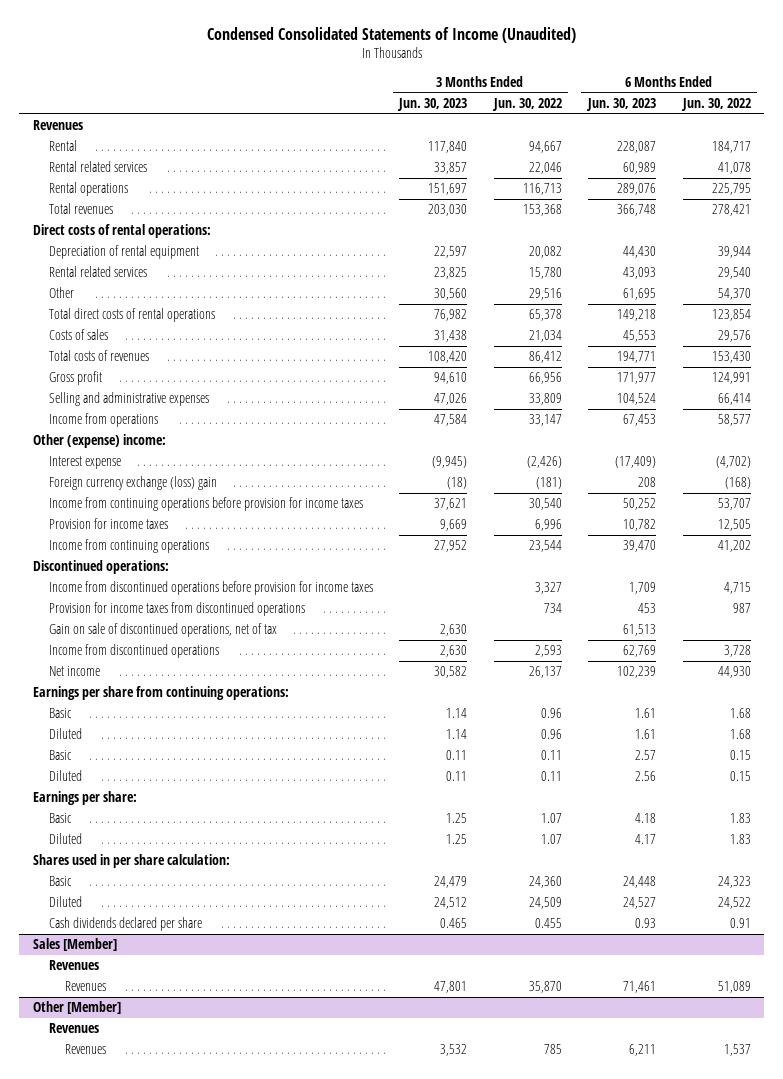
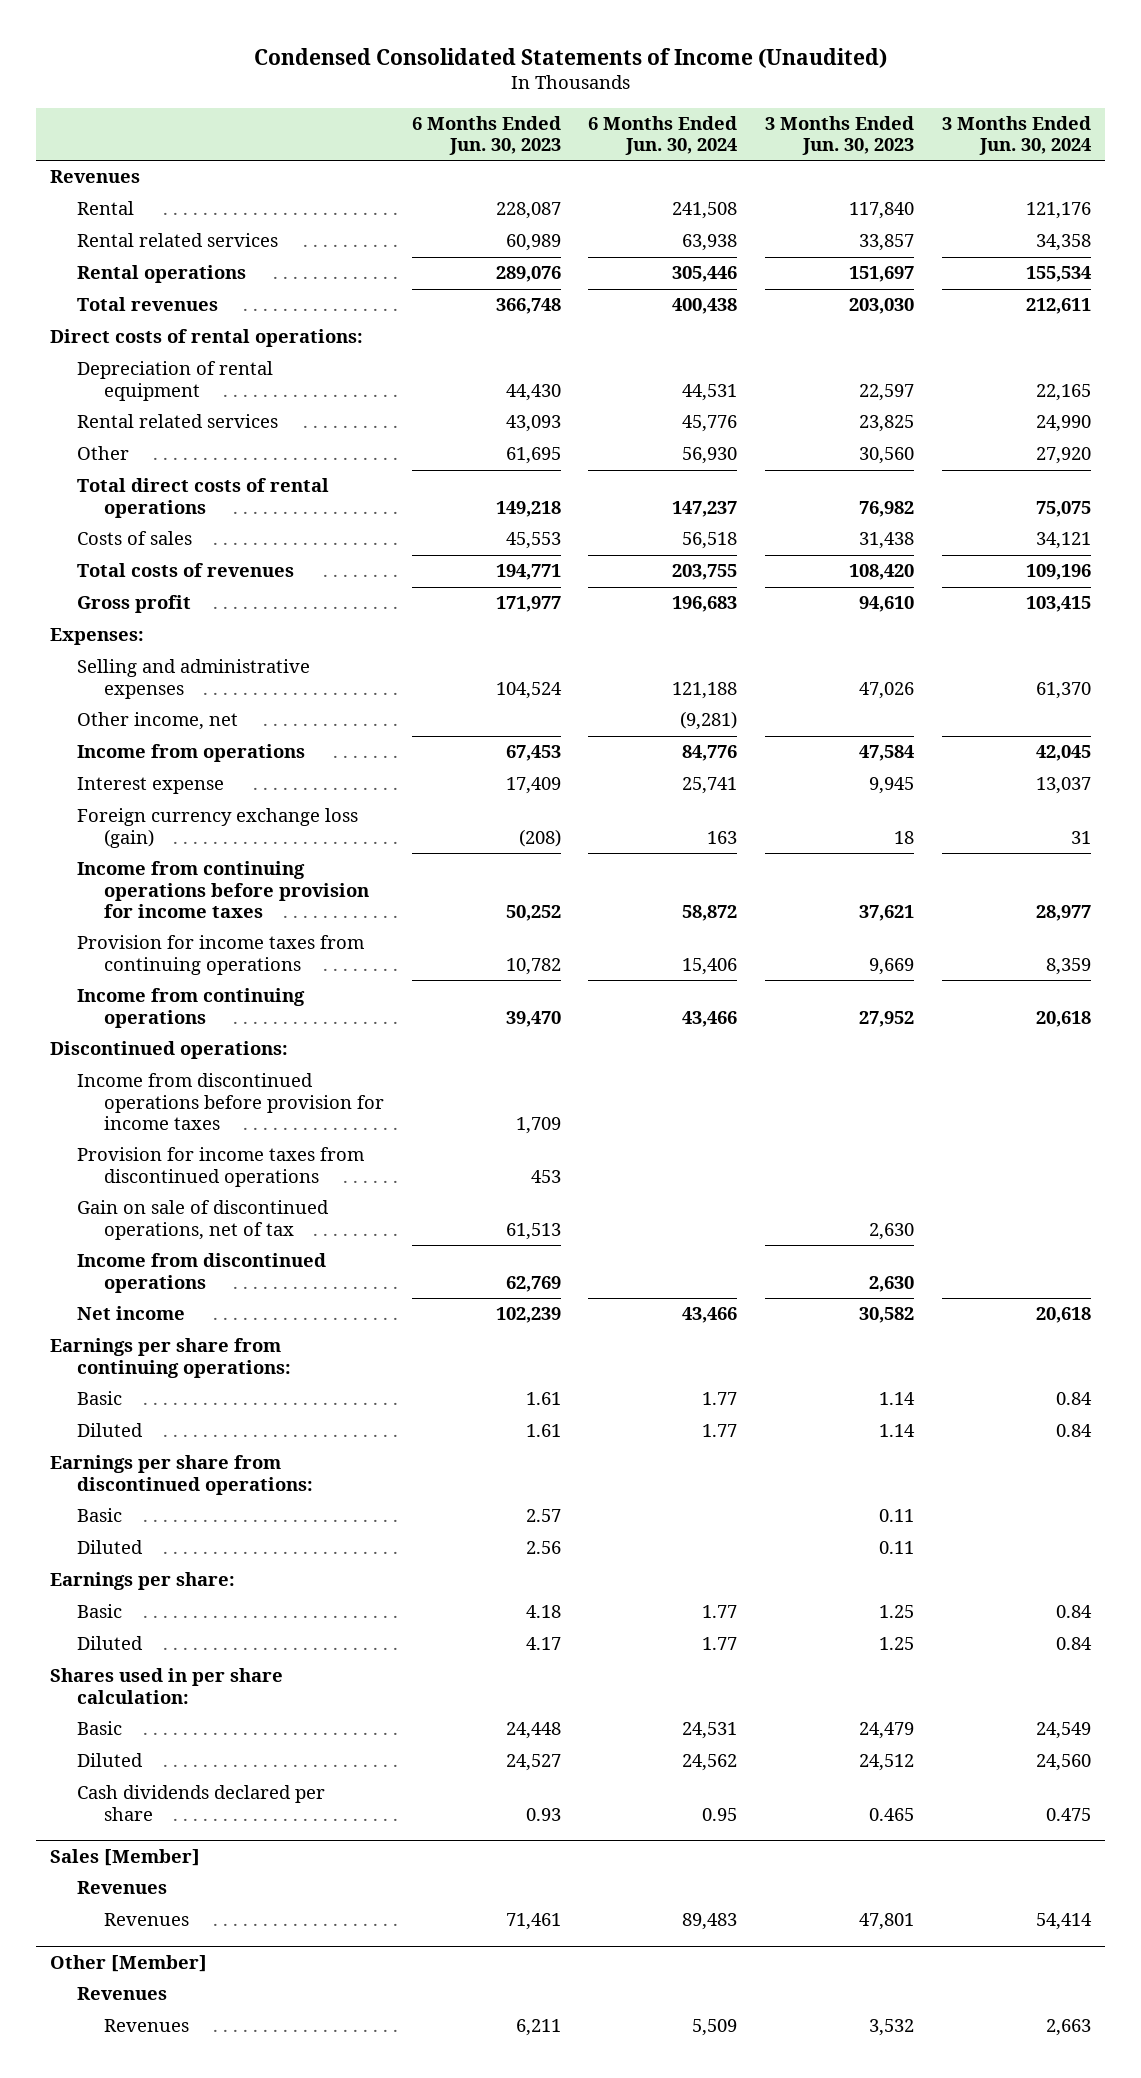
- | 3 Months Ended Jun. 30, 2023 | 3 Months Ended Jun. 30, 2022 | 6 Months Ended Jun. 30, 2023 | 6 Months Ended Jun. 30, 2022
+ | 6 Months Ended Jun. 30, 2023 | 6 Months Ended Jun. 30, 2024 | 3 Months Ended Jun. 30, 2023 | 3 Months Ended Jun. 30, 2024
+ Expenses:
+ Other income, net | | (9,281) | |
- Other (expense) income:
- Interest expense | (9,945) | (2,426) | (17,409) | (4,702)
- Foreign currency exchange (loss) gain | (18) | (181) | 208 | (168)
+ Interest expense | 17,409 | 25,741 | 9,945 | 13,037
+ Foreign currency exchange loss (gain) | (208) | 163 | 18 | 31
- Provision for income taxes | 9,669 | 6,996 | 10,782 | 12,505
+ Provision for income taxes from continuing operations | 10,782 | 15,406 | 9,669 | 8,359
+ Earnings per share from discontinued operations:

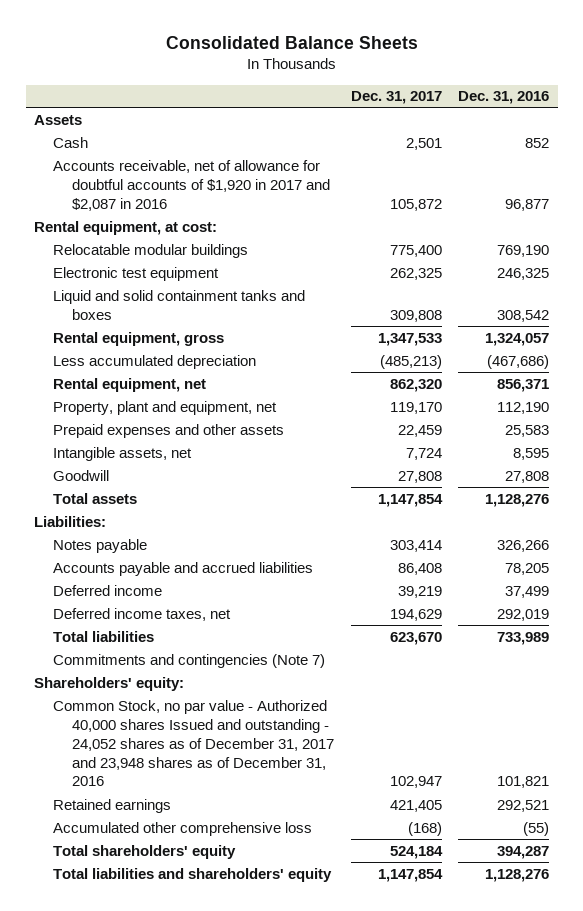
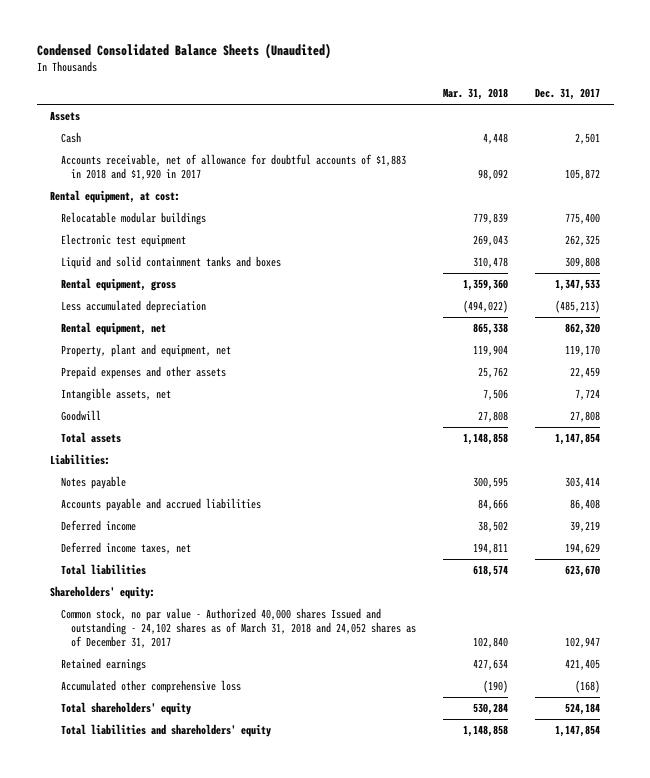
- Consolidated Balance Sheets
+ Condensed Consolidated Balance Sheets (Unaudited)
- | Dec. 31, 2017 | Dec. 31, 2016
+ | Mar. 31, 2018 | Dec. 31, 2017
- Accounts receivable, net of allowance for doubtful accounts of $1,920 in 2017 and $2,087 in 2016 | 105,872 | 96,877
+ Accounts receivable, net of allowance for doubtful accounts of $1,883 in 2018 and $1,920 in 2017 | 98,092 | 105,872
- Commitments and contingencies (Note 7)
- Common Stock, no par value - Authorized 40,000 shares Issued and outstanding - 24,052 shares as of December 31, 2017 and 23,948 shares as of December 31, 2016 | 102,947 | 101,821
+ Common stock, no par value - Authorized 40,000 shares Issued and outstanding - 24,102 shares as of March 31, 2018 and 24,052 shares as of December 31, 2017 | 102,840 | 102,947

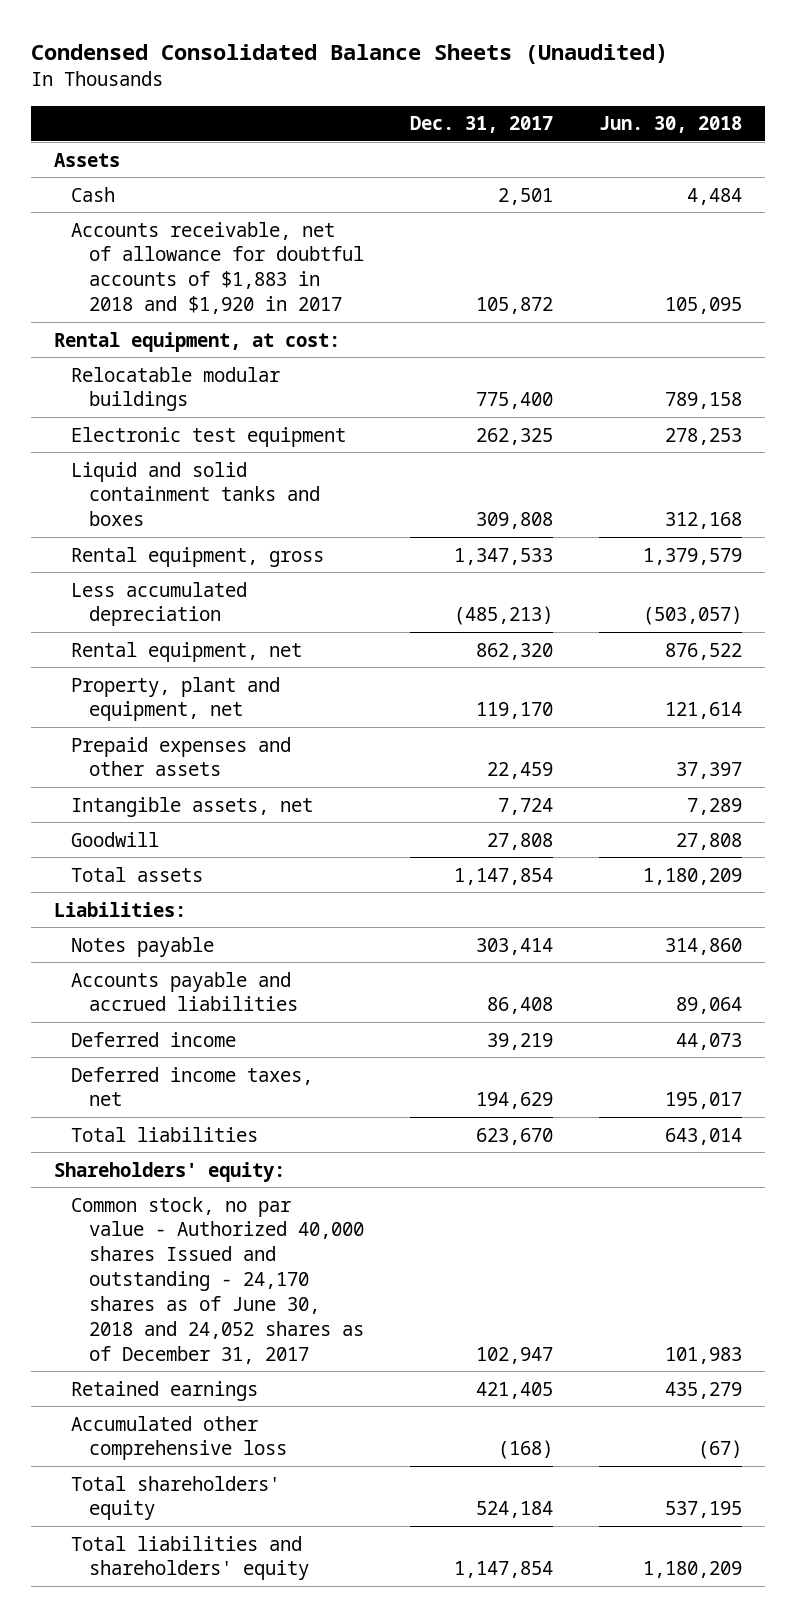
- | Mar. 31, 2018 | Dec. 31, 2017
+ | Dec. 31, 2017 | Jun. 30, 2018
- Common stock, no par value - Authorized 40,000 shares Issued and outstanding - 24,102 shares as of March 31, 2018 and 24,052 shares as of December 31, 2017 | 102,840 | 102,947
+ Common stock, no par value - Authorized 40,000 shares Issued and outstanding - 24,170 shares as of June 30, 2018 and 24,052 shares as of December 31, 2017 | 102,947 | 101,983

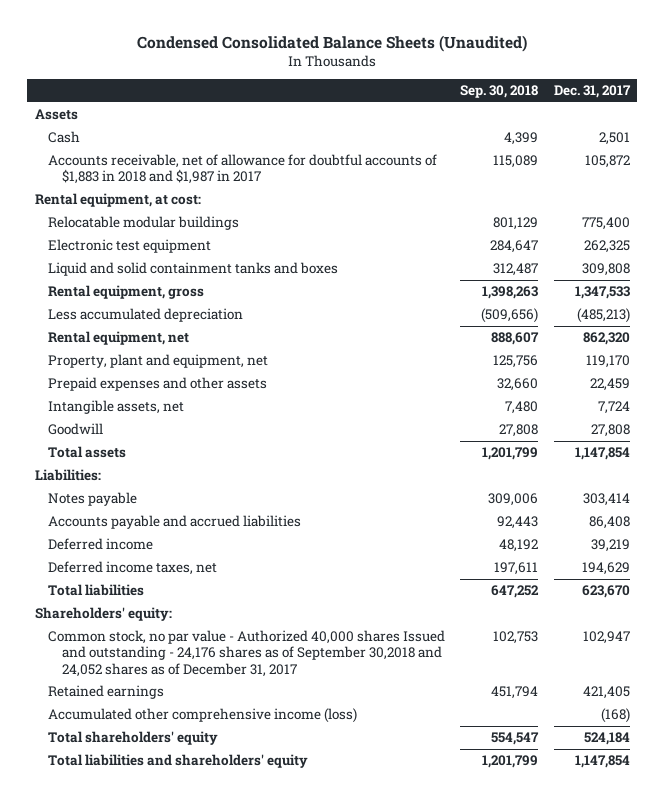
- | Dec. 31, 2017 | Jun. 30, 2018
+ | Sep. 30, 2018 | Dec. 31, 2017
- Accounts receivable, net of allowance for doubtful accounts of $1,883 in 2018 and $1,920 in 2017 | 105,872 | 105,095
+ Accounts receivable, net of allowance for doubtful accounts of $1,883 in 2018 and $1,987 in 2017 | 115,089 | 105,872
- Common stock, no par value - Authorized 40,000 shares Issued and outstanding - 24,170 shares as of June 30, 2018 and 24,052 shares as of December 31, 2017 | 102,947 | 101,983
+ Common stock, no par value - Authorized 40,000 shares Issued and outstanding - 24,176 shares as of September 30,2018 and 24,052 shares as of December 31, 2017 | 102,753 | 102,947
- Accumulated other comprehensive loss | (168) | (67)
+ Accumulated other comprehensive income (loss) | | (168)

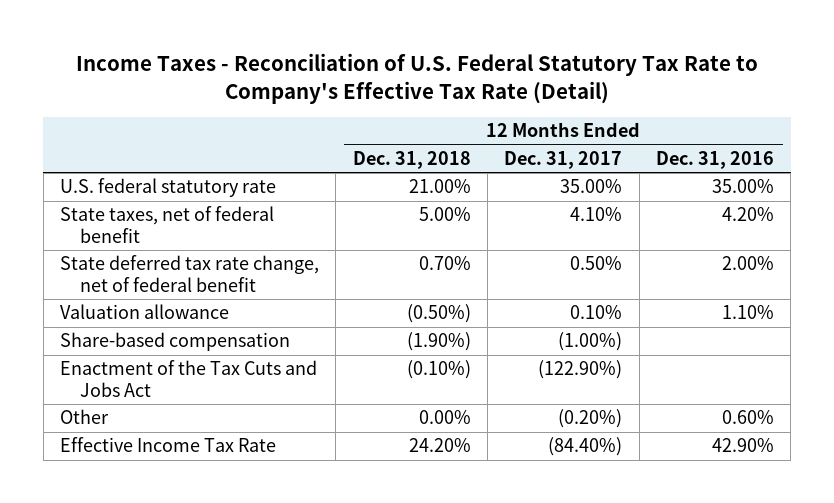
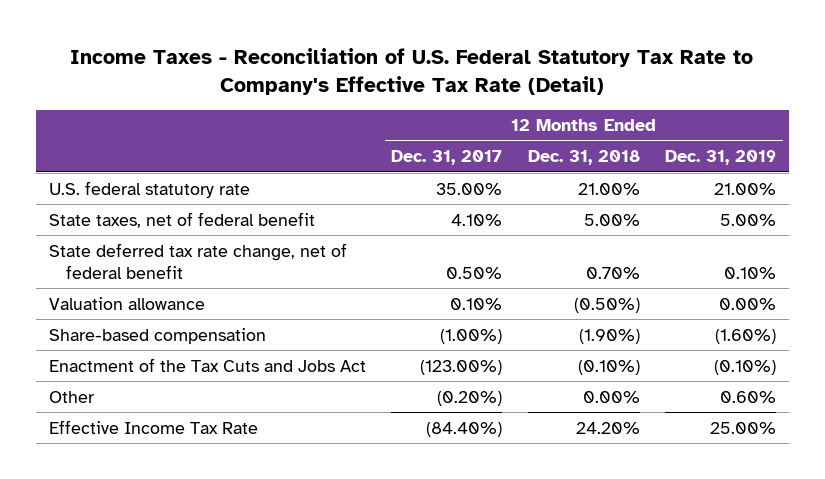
- | 12 Months Ended Dec. 31, 2018 | 12 Months Ended Dec. 31, 2017 | 12 Months Ended Dec. 31, 2016
+ | 12 Months Ended Dec. 31, 2017 | 12 Months Ended Dec. 31, 2018 | 12 Months Ended Dec. 31, 2019
- Enactment of the Tax Cuts and Jobs Act | (0.10%) | (122.90%) |
+ Enactment of the Tax Cuts and Jobs Act | (123.00%) | (0.10%) | (0.10%)

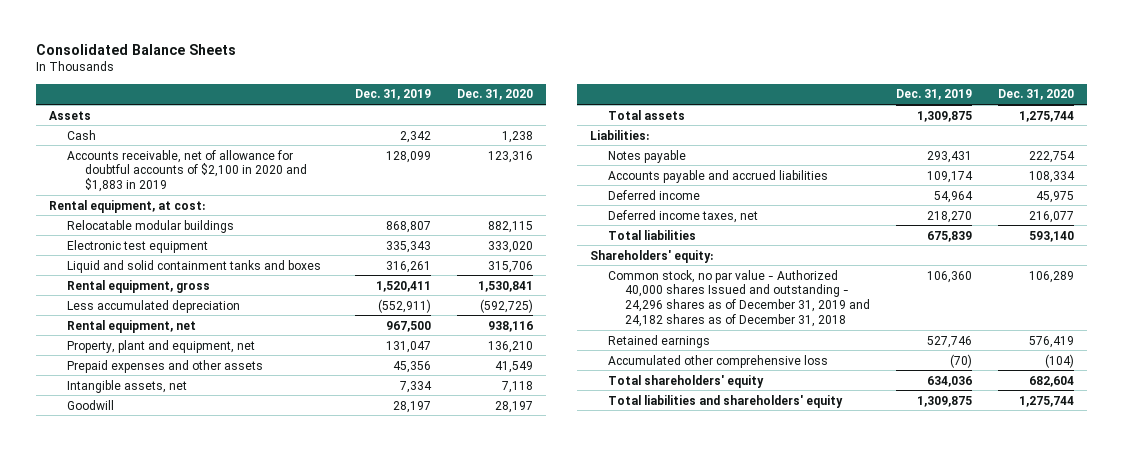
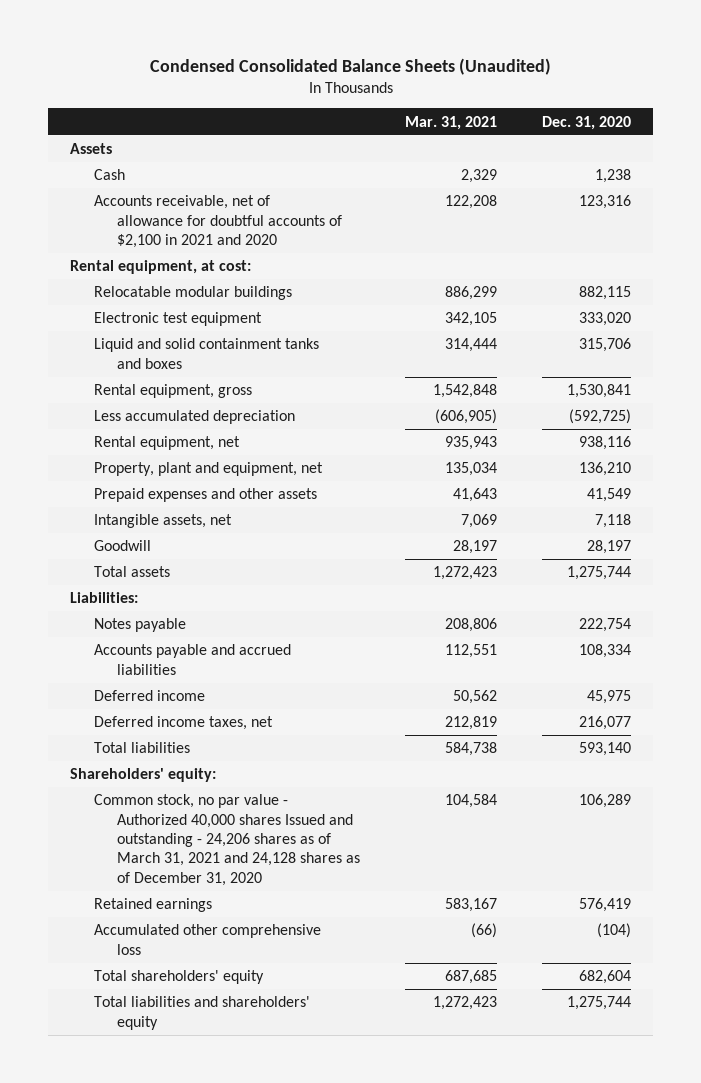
- Consolidated Balance Sheets
+ Condensed Consolidated Balance Sheets (Unaudited)
- | Dec. 31, 2019 | Dec. 31, 2020
+ | Mar. 31, 2021 | Dec. 31, 2020
- Accounts receivable, net of allowance for doubtful accounts of $2,100 in 2020 and $1,883 in 2019 | 128,099 | 123,316
+ Accounts receivable, net of allowance for doubtful accounts of $2,100 in 2021 and 2020 | 122,208 | 123,316
- Common stock, no par value - Authorized 40,000 shares Issued and outstanding - 24,296 shares as of December 31, 2019 and 24,182 shares as of December 31, 2018 | 106,360 | 106,289
+ Common stock, no par value - Authorized 40,000 shares Issued and outstanding - 24,206 shares as of March 31, 2021 and 24,128 shares as of December 31, 2020 | 104,584 | 106,289

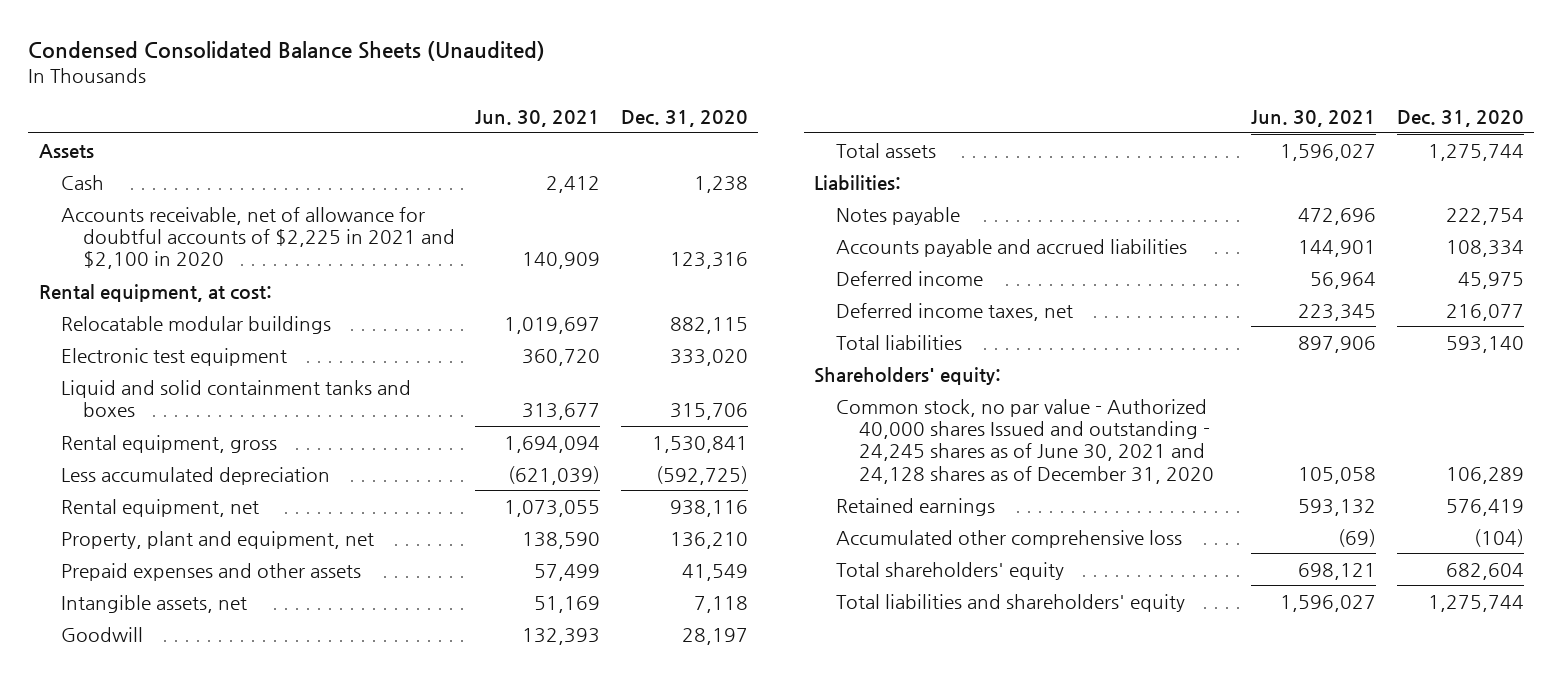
- | Mar. 31, 2021 | Dec. 31, 2020
+ | Jun. 30, 2021 | Dec. 31, 2020
- Accounts receivable, net of allowance for doubtful accounts of $2,100 in 2021 and 2020 | 122,208 | 123,316
+ Accounts receivable, net of allowance for doubtful accounts of $2,225 in 2021 and $2,100 in 2020 | 140,909 | 123,316
- Common stock, no par value - Authorized 40,000 shares Issued and outstanding - 24,206 shares as of March 31, 2021 and 24,128 shares as of December 31, 2020 | 104,584 | 106,289
+ Common stock, no par value - Authorized 40,000 shares Issued and outstanding - 24,245 shares as of June 30, 2021 and 24,128 shares as of December 31, 2020 | 105,058 | 106,289

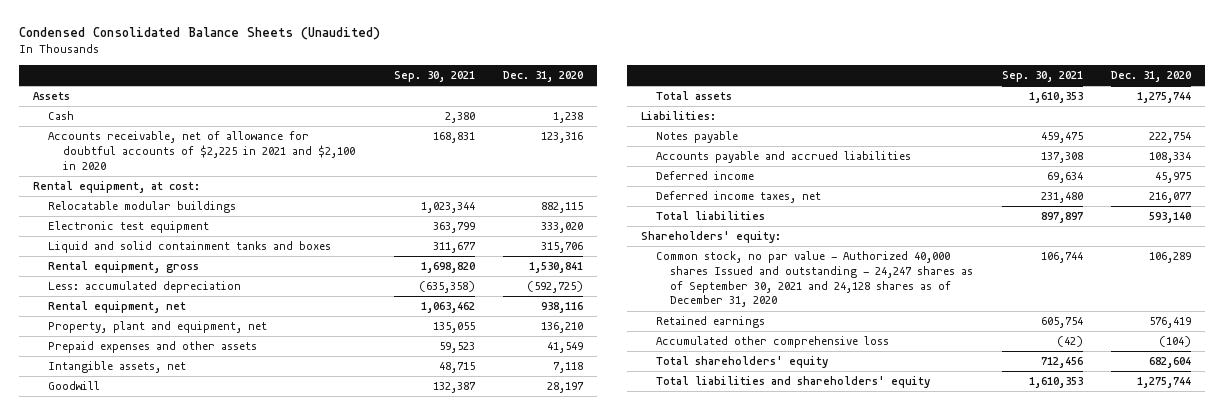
- | Jun. 30, 2021 | Dec. 31, 2020
+ | Sep. 30, 2021 | Dec. 31, 2020
- Less accumulated depreciation | (621,039) | (592,725)
+ Less: accumulated depreciation | (635,358) | (592,725)
- Common stock, no par value - Authorized 40,000 shares Issued and outstanding - 24,245 shares as of June 30, 2021 and 24,128 shares as of December 31, 2020 | 105,058 | 106,289
+ Common stock, no par value - Authorized 40,000 shares Issued and outstanding - 24,247 shares as of September 30, 2021 and 24,128 shares as of December 31, 2020 | 106,744 | 106,289

